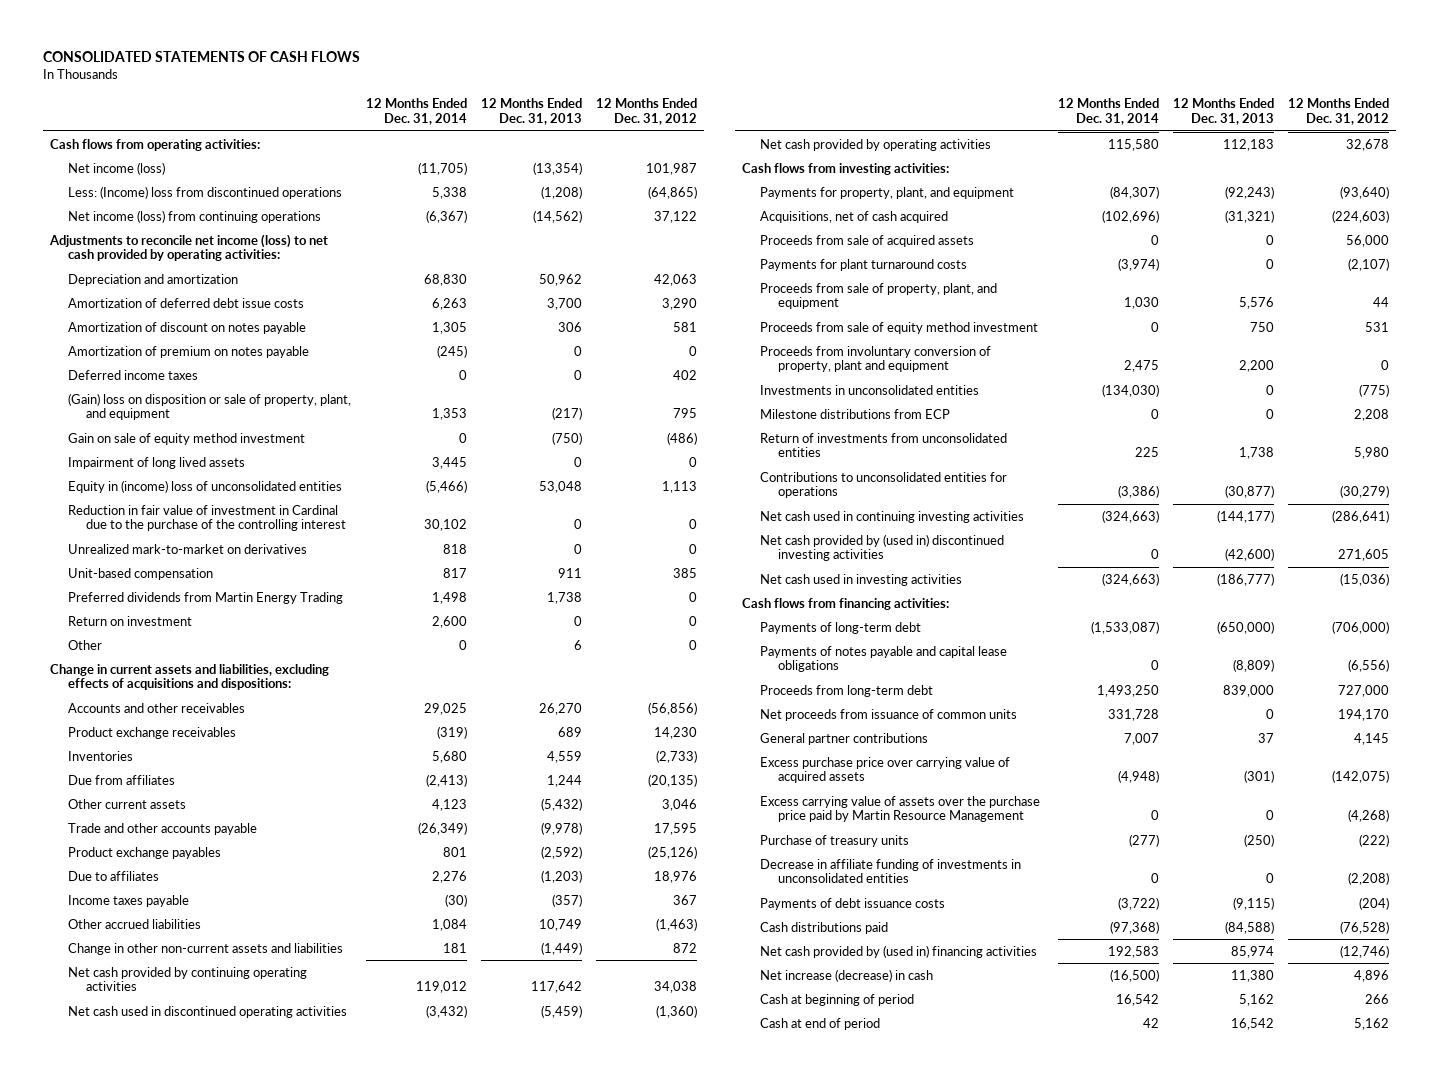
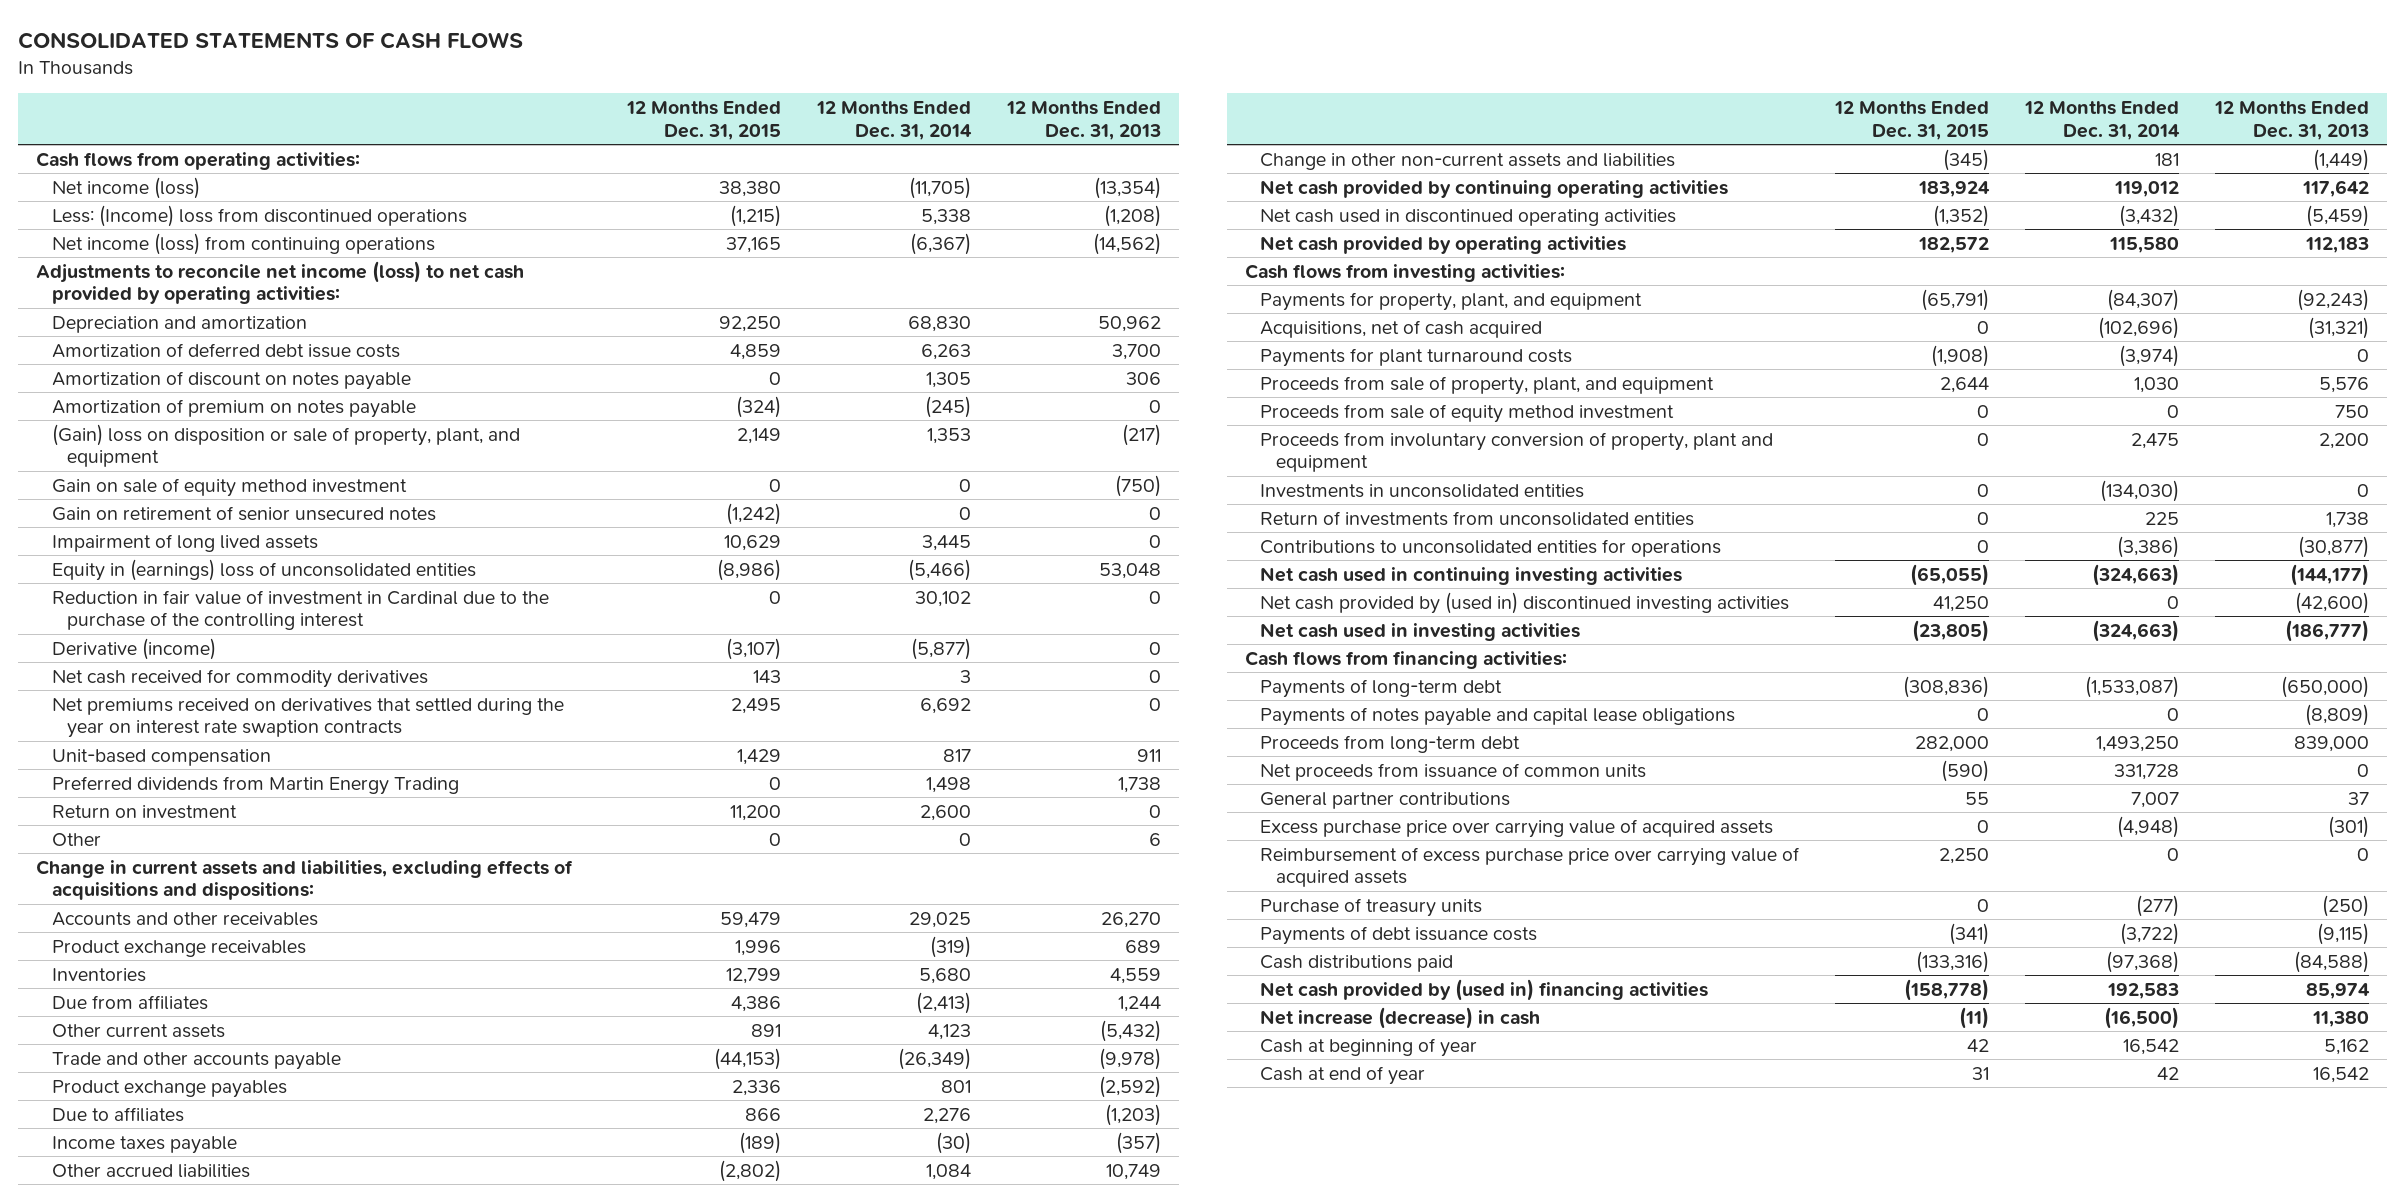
- | 12 Months Ended Dec. 31, 2014 | 12 Months Ended Dec. 31, 2013 | 12 Months Ended Dec. 31, 2012
+ | 12 Months Ended Dec. 31, 2015 | 12 Months Ended Dec. 31, 2014 | 12 Months Ended Dec. 31, 2013
- Deferred income taxes | 0 | 0 | 402
+ Gain on retirement of senior unsecured notes | (1,242) | 0 | 0
- Equity in (income) loss of unconsolidated entities | (5,466) | 53,048 | 1,113
+ Equity in (earnings) loss of unconsolidated entities | (8,986) | (5,466) | 53,048
- Unrealized mark-to-market on derivatives | 818 | 0 | 0
+ Derivative (income) | (3,107) | (5,877) | 0
+ Net cash received for commodity derivatives | 143 | 3 | 0
+ Net premiums received on derivatives that settled during the year on interest rate swaption contracts | 2,495 | 6,692 | 0
- Proceeds from sale of acquired assets | 0 | 0 | 56,000
- Milestone distributions from ECP | 0 | 0 | 2,208
- Excess carrying value of assets over the purchase price paid by Martin Resource Management | 0 | 0 | (4,268)
+ Reimbursement of excess purchase price over carrying value of acquired assets | 2,250 | 0 | 0
- Decrease in affiliate funding of investments in unconsolidated entities | 0 | 0 | (2,208)
- Cash at beginning of period | 16,542 | 5,162 | 266
- Cash at end of period | 42 | 16,542 | 5,162
+ Cash at beginning of year | 42 | 16,542 | 5,162
+ Cash at end of year | 31 | 42 | 16,542

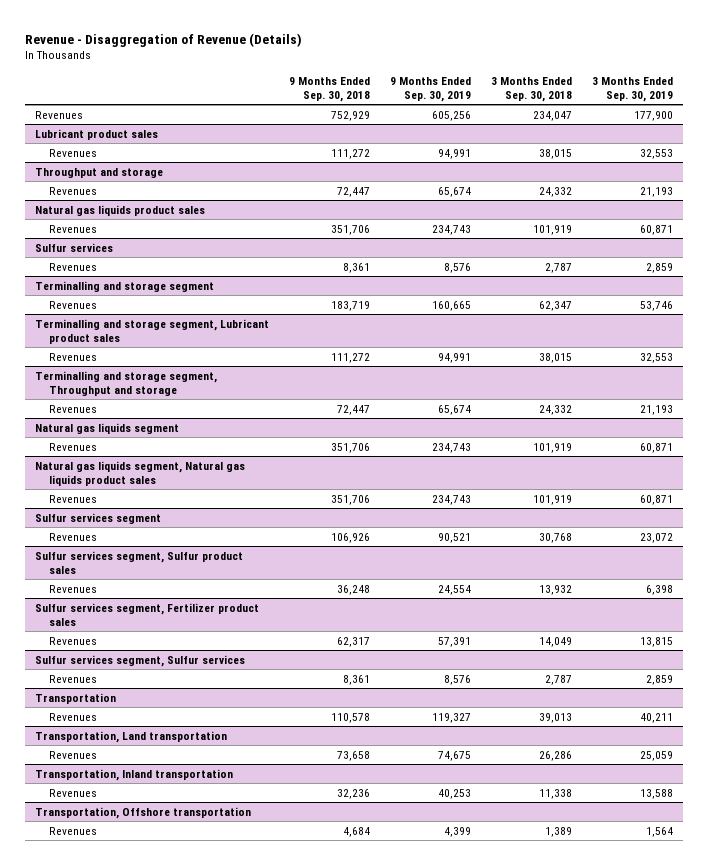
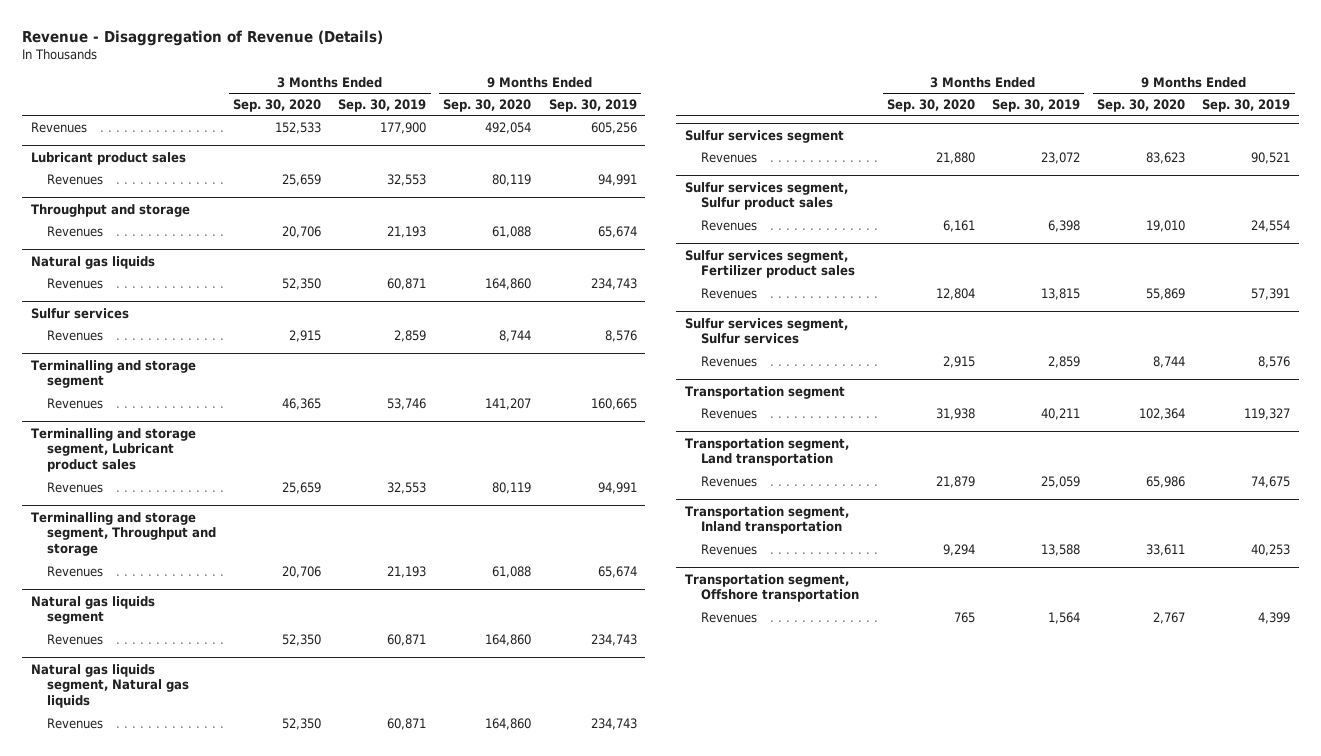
- | 9 Months Ended Sep. 30, 2018 | 9 Months Ended Sep. 30, 2019 | 3 Months Ended Sep. 30, 2018 | 3 Months Ended Sep. 30, 2019
+ | 3 Months Ended Sep. 30, 2020 | 3 Months Ended Sep. 30, 2019 | 9 Months Ended Sep. 30, 2020 | 9 Months Ended Sep. 30, 2019
- Natural gas liquids product sales
+ Natural gas liquids
- Natural gas liquids segment, Natural gas liquids product sales
+ Natural gas liquids segment, Natural gas liquids
- Transportation
+ Transportation segment
- Transportation, Land transportation
+ Transportation segment, Land transportation
- Transportation, Inland transportation
+ Transportation segment, Inland transportation
- Transportation, Offshore transportation
+ Transportation segment, Offshore transportation

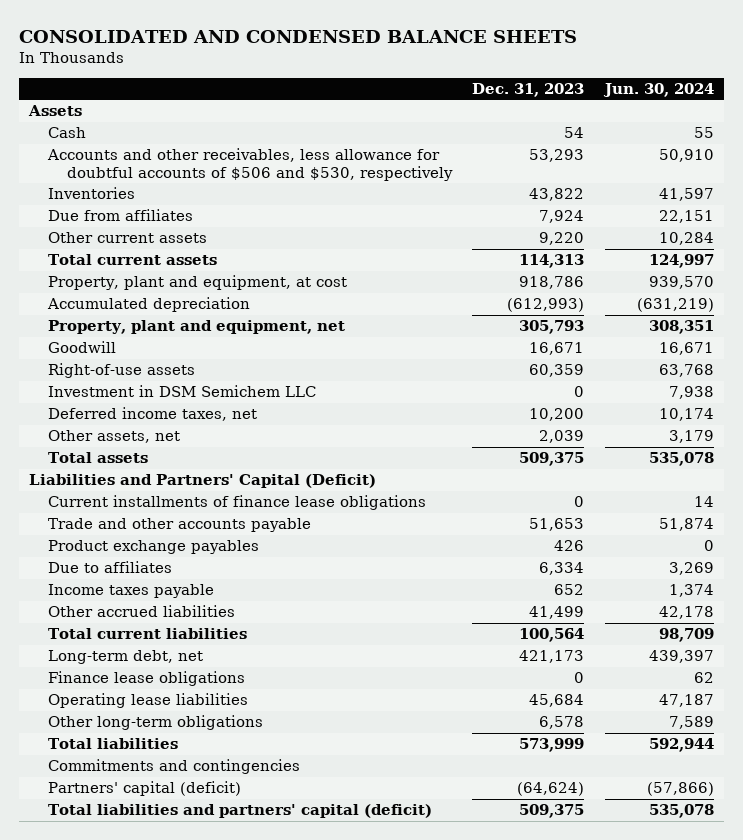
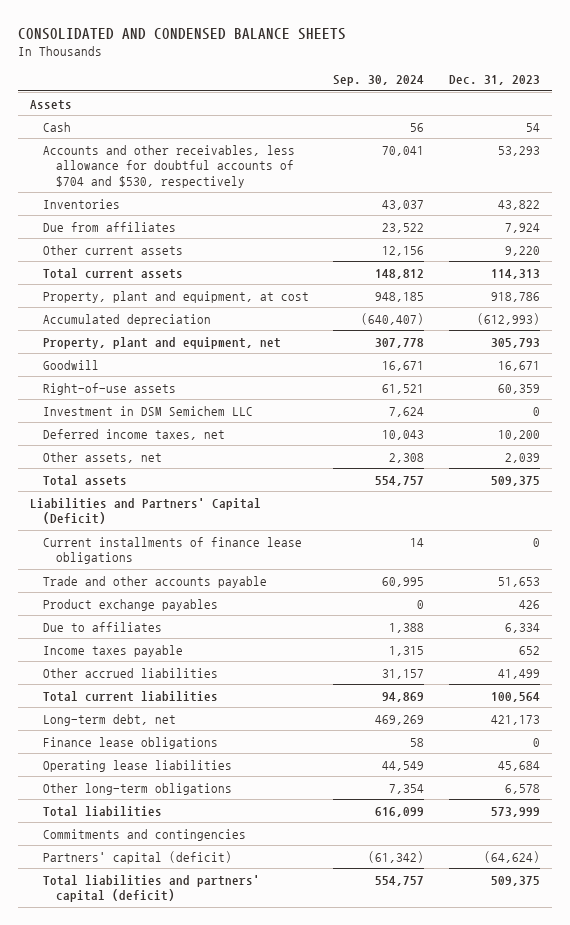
- | Dec. 31, 2023 | Jun. 30, 2024
+ | Sep. 30, 2024 | Dec. 31, 2023
- Accounts and other receivables, less allowance for doubtful accounts of $506 and $530, respectively | 53,293 | 50,910
+ Accounts and other receivables, less allowance for doubtful accounts of $704 and $530, respectively | 70,041 | 53,293

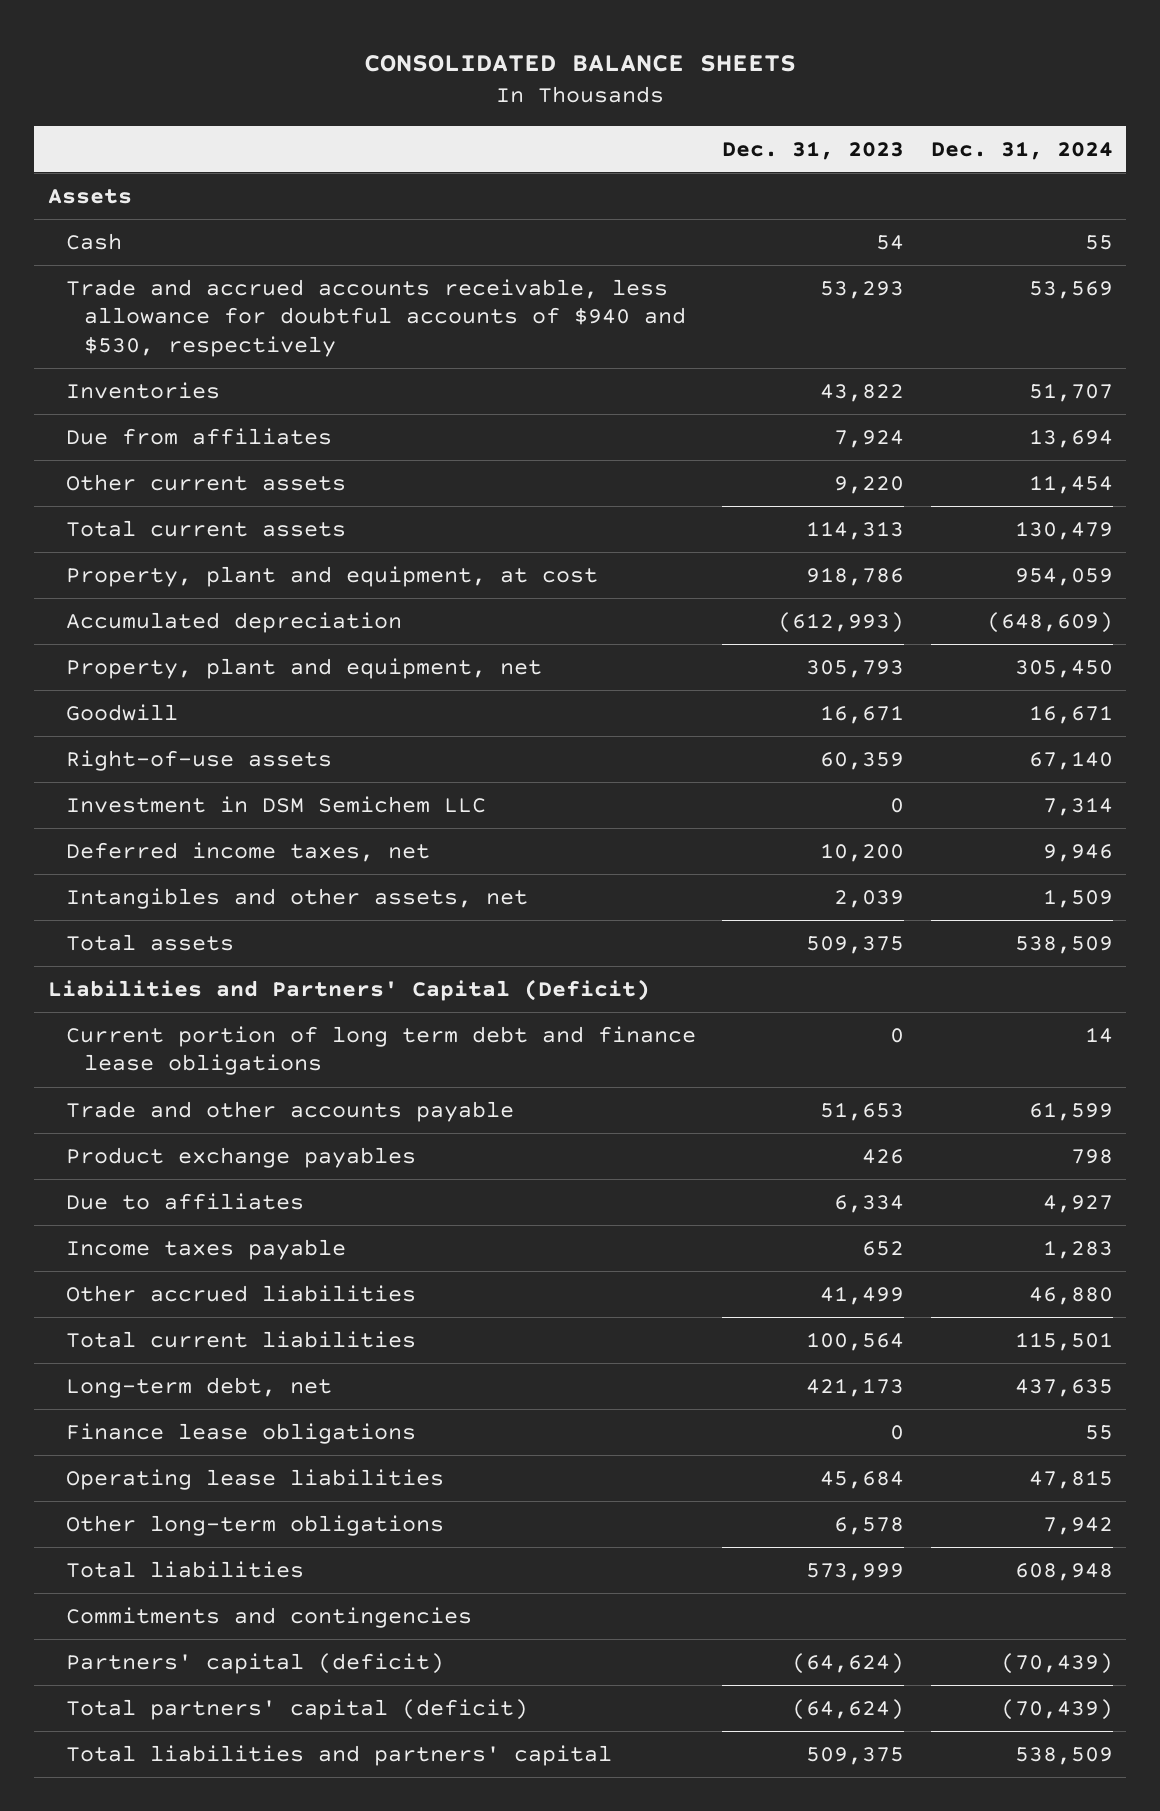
- CONSOLIDATED AND CONDENSED BALANCE SHEETS
+ CONSOLIDATED BALANCE SHEETS
- | Sep. 30, 2024 | Dec. 31, 2023
+ | Dec. 31, 2023 | Dec. 31, 2024
- Accounts and other receivables, less allowance for doubtful accounts of $704 and $530, respectively | 70,041 | 53,293
+ Trade and accrued accounts receivable, less allowance for doubtful accounts of $940 and $530, respectively | 53,293 | 53,569
- Other assets, net | 2,308 | 2,039
+ Intangibles and other assets, net | 2,039 | 1,509
- Current installments of finance lease obligations | 14 | 0
+ Current portion of long term debt and finance lease obligations | 0 | 14
- Total liabilities and partners' capital (deficit) | 554,757 | 509,375
+ Total partners' capital (deficit) | (64,624) | (70,439)
+ Total liabilities and partners' capital | 509,375 | 538,509

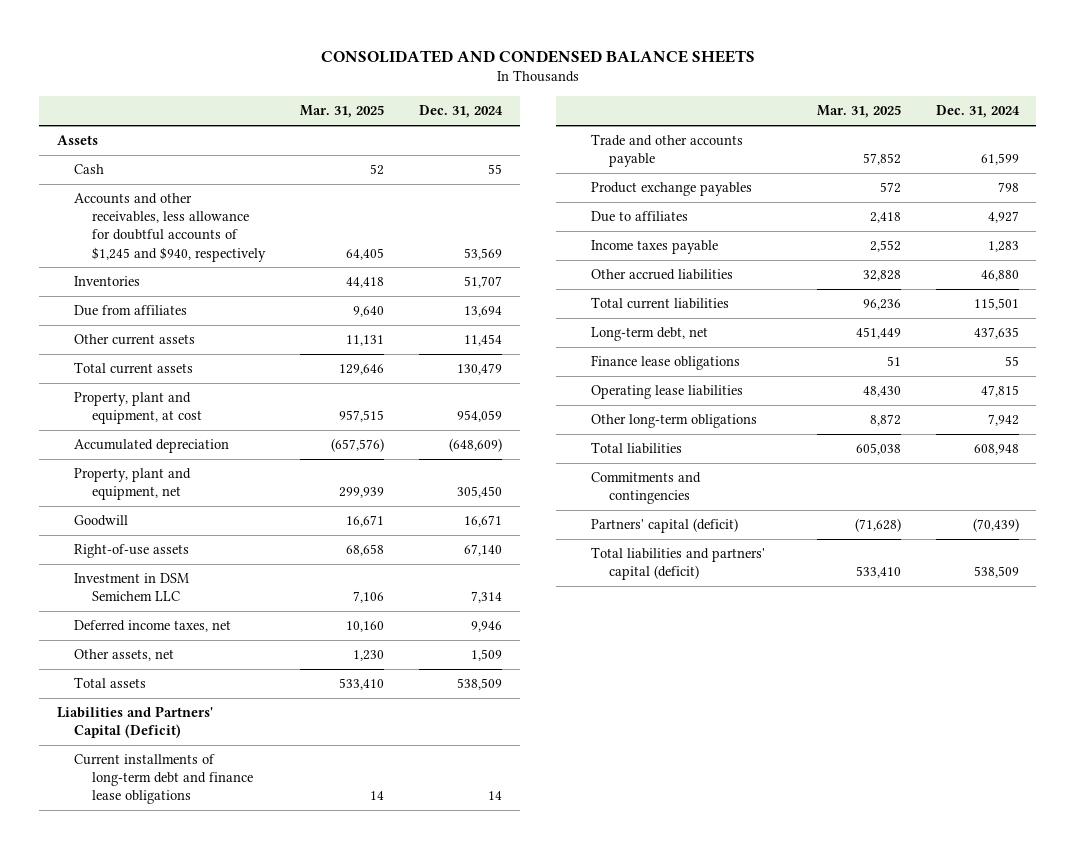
- CONSOLIDATED BALANCE SHEETS
+ CONSOLIDATED AND CONDENSED BALANCE SHEETS
- | Dec. 31, 2023 | Dec. 31, 2024
+ | Mar. 31, 2025 | Dec. 31, 2024
- Trade and accrued accounts receivable, less allowance for doubtful accounts of $940 and $530, respectively | 53,293 | 53,569
+ Accounts and other receivables, less allowance for doubtful accounts of $1,245 and $940, respectively | 64,405 | 53,569
- Intangibles and other assets, net | 2,039 | 1,509
+ Other assets, net | 1,230 | 1,509
- Current portion of long term debt and finance lease obligations | 0 | 14
+ Current installments of long-term debt and finance lease obligations | 14 | 14
- Total partners' capital (deficit) | (64,624) | (70,439)
- Total liabilities and partners' capital | 509,375 | 538,509
+ Total liabilities and partners' capital (deficit) | 533,410 | 538,509

